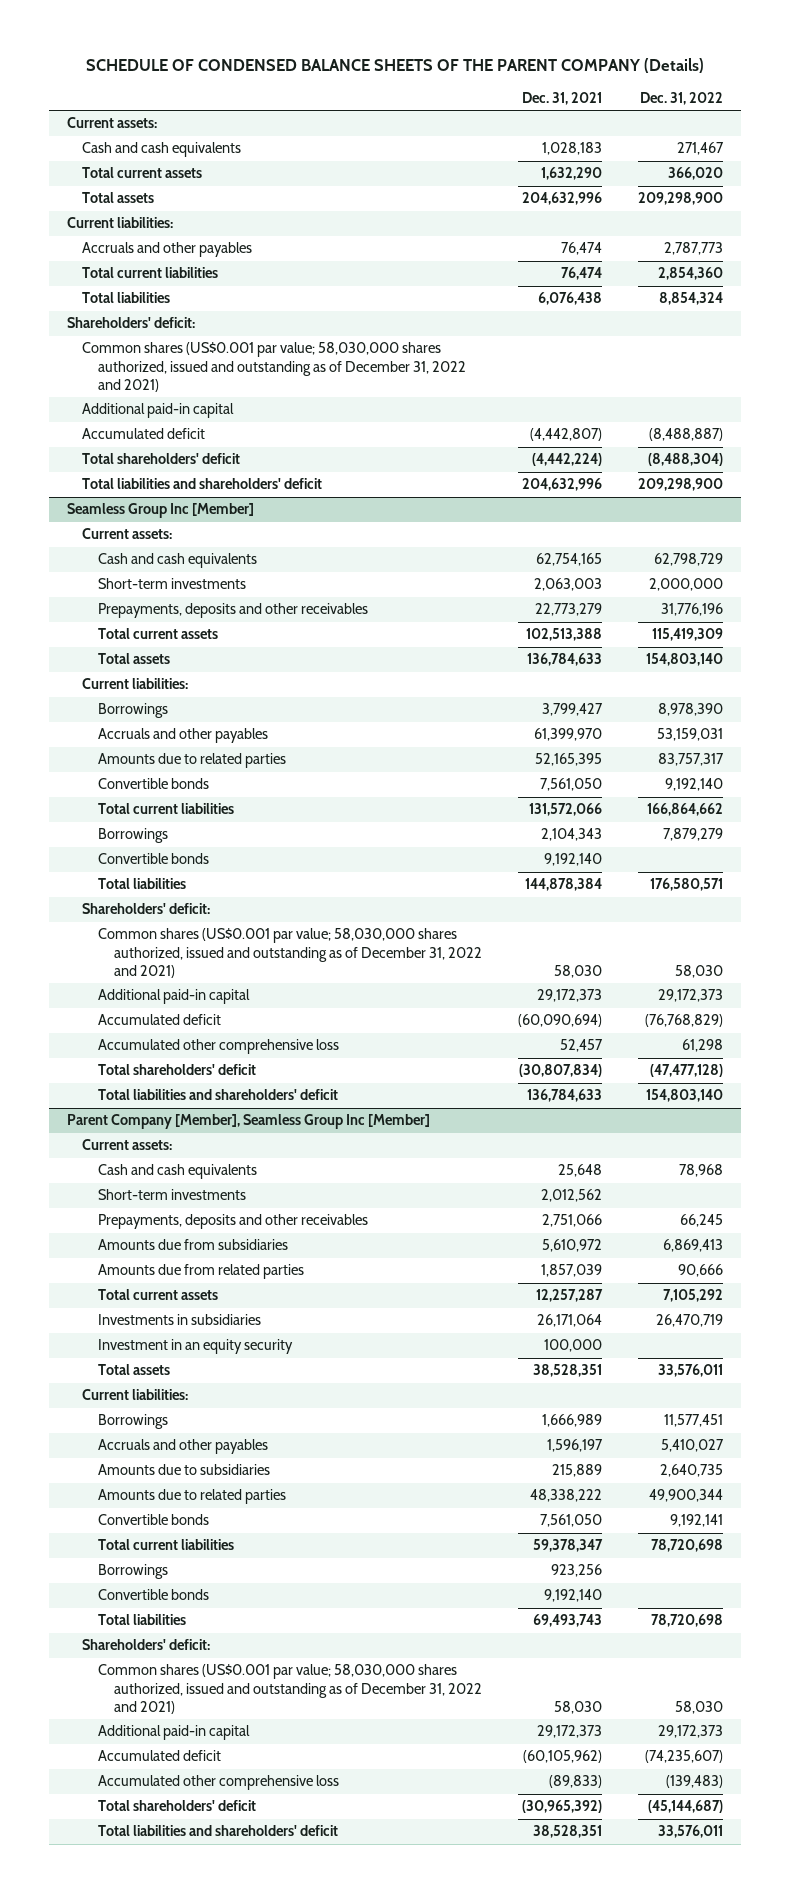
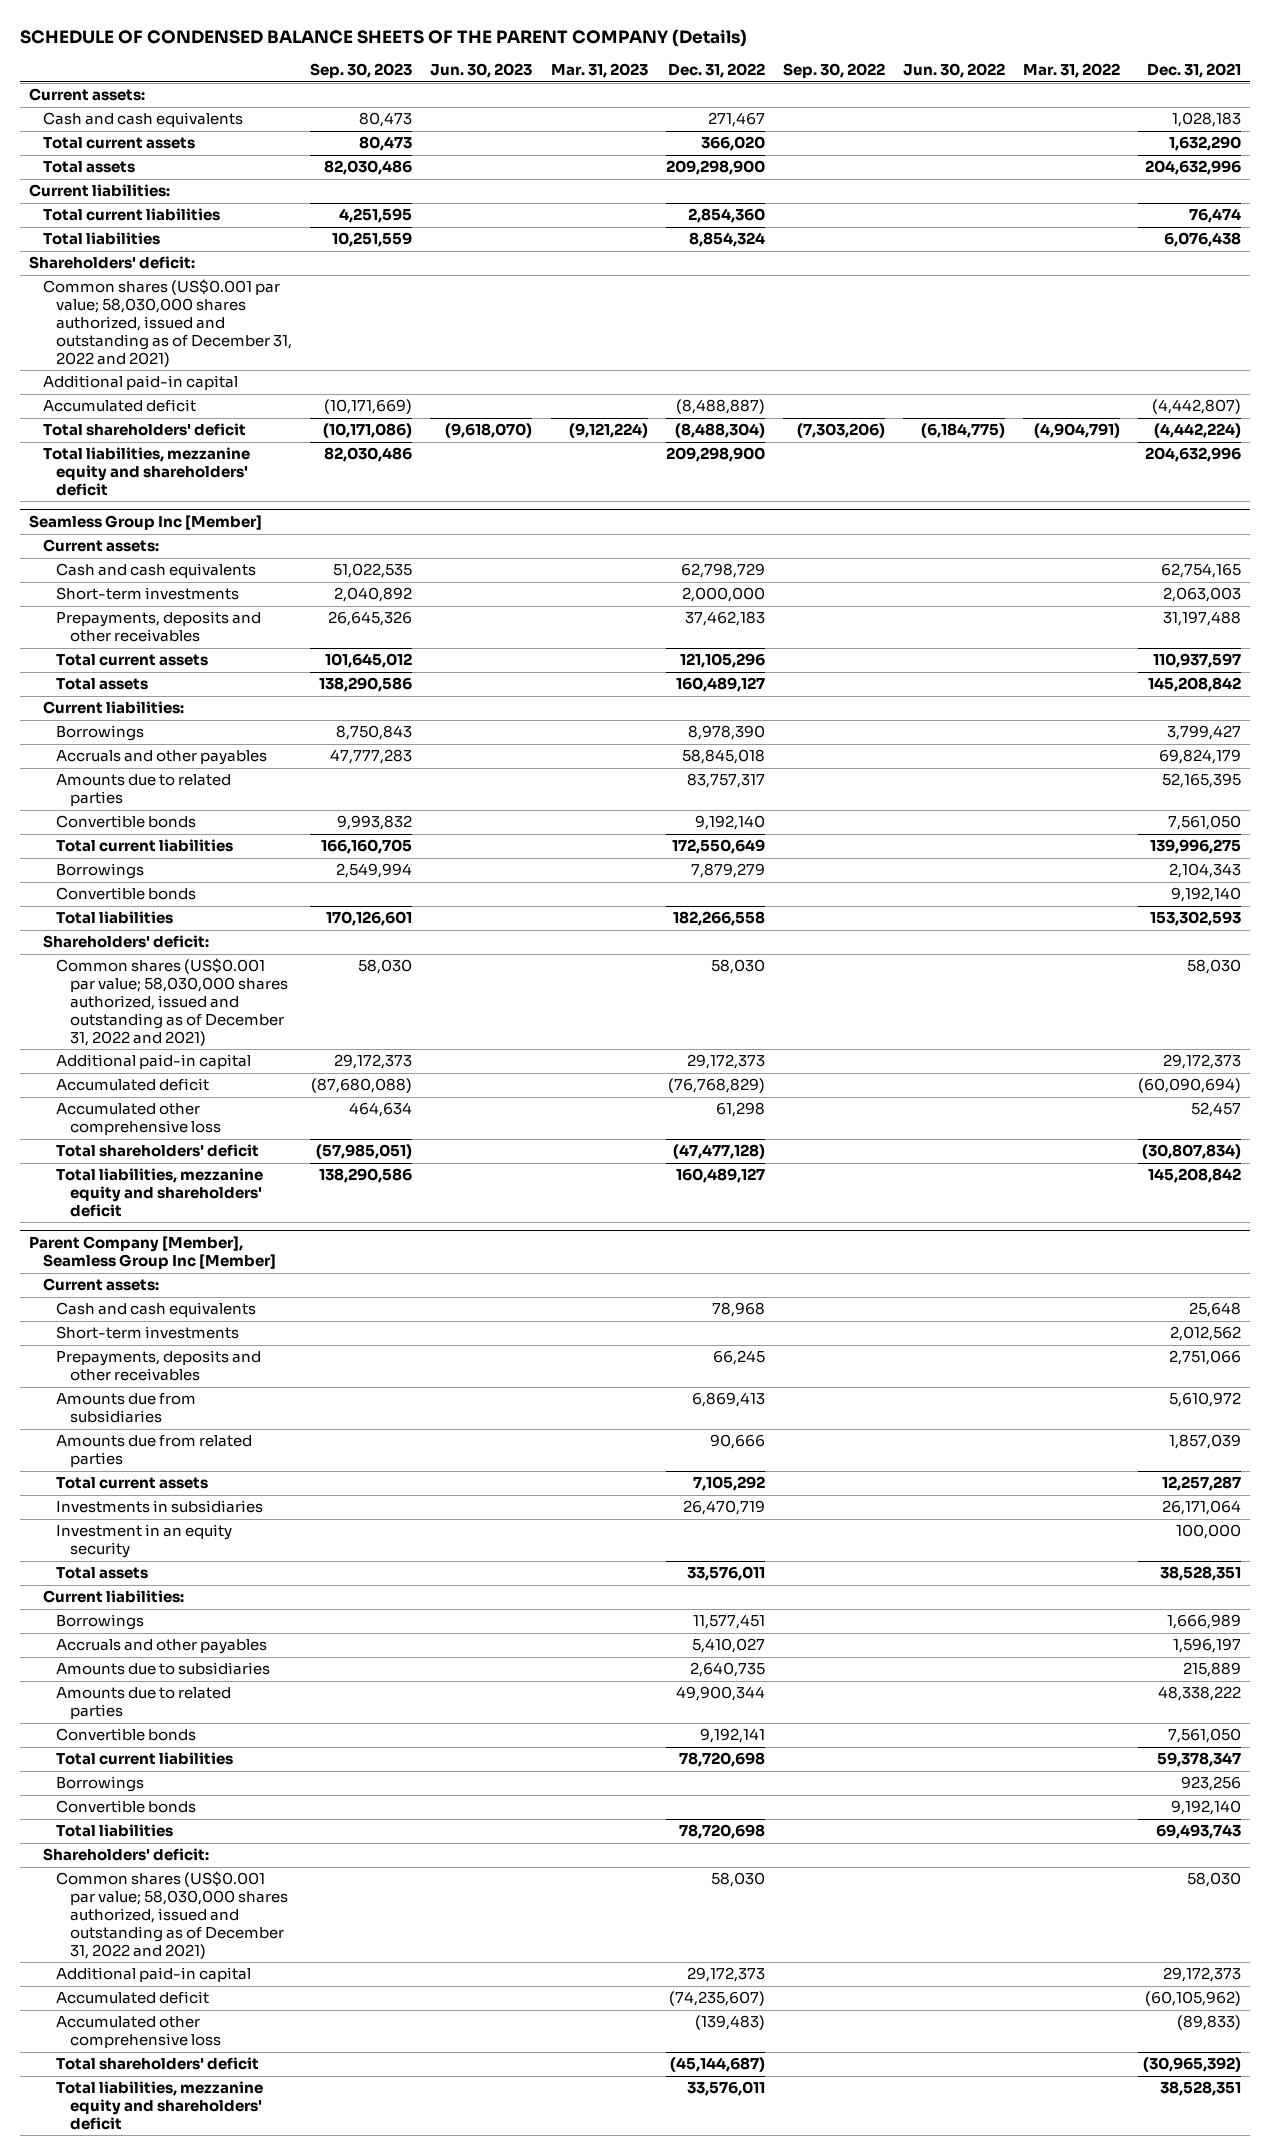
- | Dec. 31, 2021 | Dec. 31, 2022
+ | Sep. 30, 2023 | Jun. 30, 2023 | Mar. 31, 2023 | Dec. 31, 2022 | Sep. 30, 2022 | Jun. 30, 2022 | Mar. 31, 2022 | Dec. 31, 2021
- Accruals and other payables | 76,474 | 2,787,773
- Total liabilities and shareholders' deficit | 204,632,996 | 209,298,900
+ Total liabilities, mezzanine equity and shareholders' deficit | 82,030,486 | | | 209,298,900 | | | | 204,632,996
@ Seamless Group Inc [Member]
- Prepayments, deposits and other receivables | 22,773,279 | 31,776,196
- Total current assets | 102,513,388 | 115,419,309
- Total assets | 136,784,633 | 154,803,140
+ Prepayments, deposits and other receivables | 26,645,326 | | | 37,462,183 | | | | 31,197,488
+ Total current assets | 101,645,012 | | | 121,105,296 | | | | 110,937,597
+ Total assets | 138,290,586 | | | 160,489,127 | | | | 145,208,842
- Accruals and other payables | 61,399,970 | 53,159,031
+ Accruals and other payables | 47,777,283 | | | 58,845,018 | | | | 69,824,179
- Total current liabilities | 131,572,066 | 166,864,662
+ Total current liabilities | 166,160,705 | | | 172,550,649 | | | | 139,996,275
- Total liabilities | 144,878,384 | 176,580,571
+ Total liabilities | 170,126,601 | | | 182,266,558 | | | | 153,302,593
- Total liabilities and shareholders' deficit | 136,784,633 | 154,803,140
+ Total liabilities, mezzanine equity and shareholders' deficit | 138,290,586 | | | 160,489,127 | | | | 145,208,842
@ Parent Company [Member], Seamless Group Inc [Member]
- Total liabilities and shareholders' deficit | 38,528,351 | 33,576,011
+ Total liabilities, mezzanine equity and shareholders' deficit | | | | 33,576,011 | | | | 38,528,351

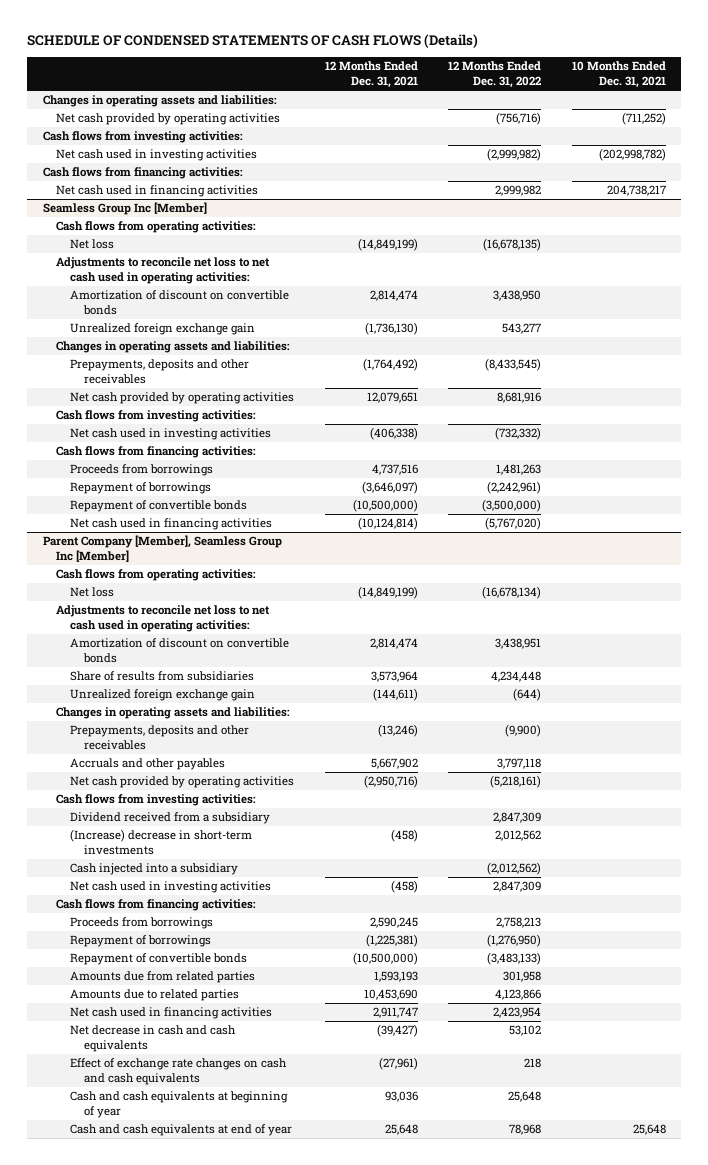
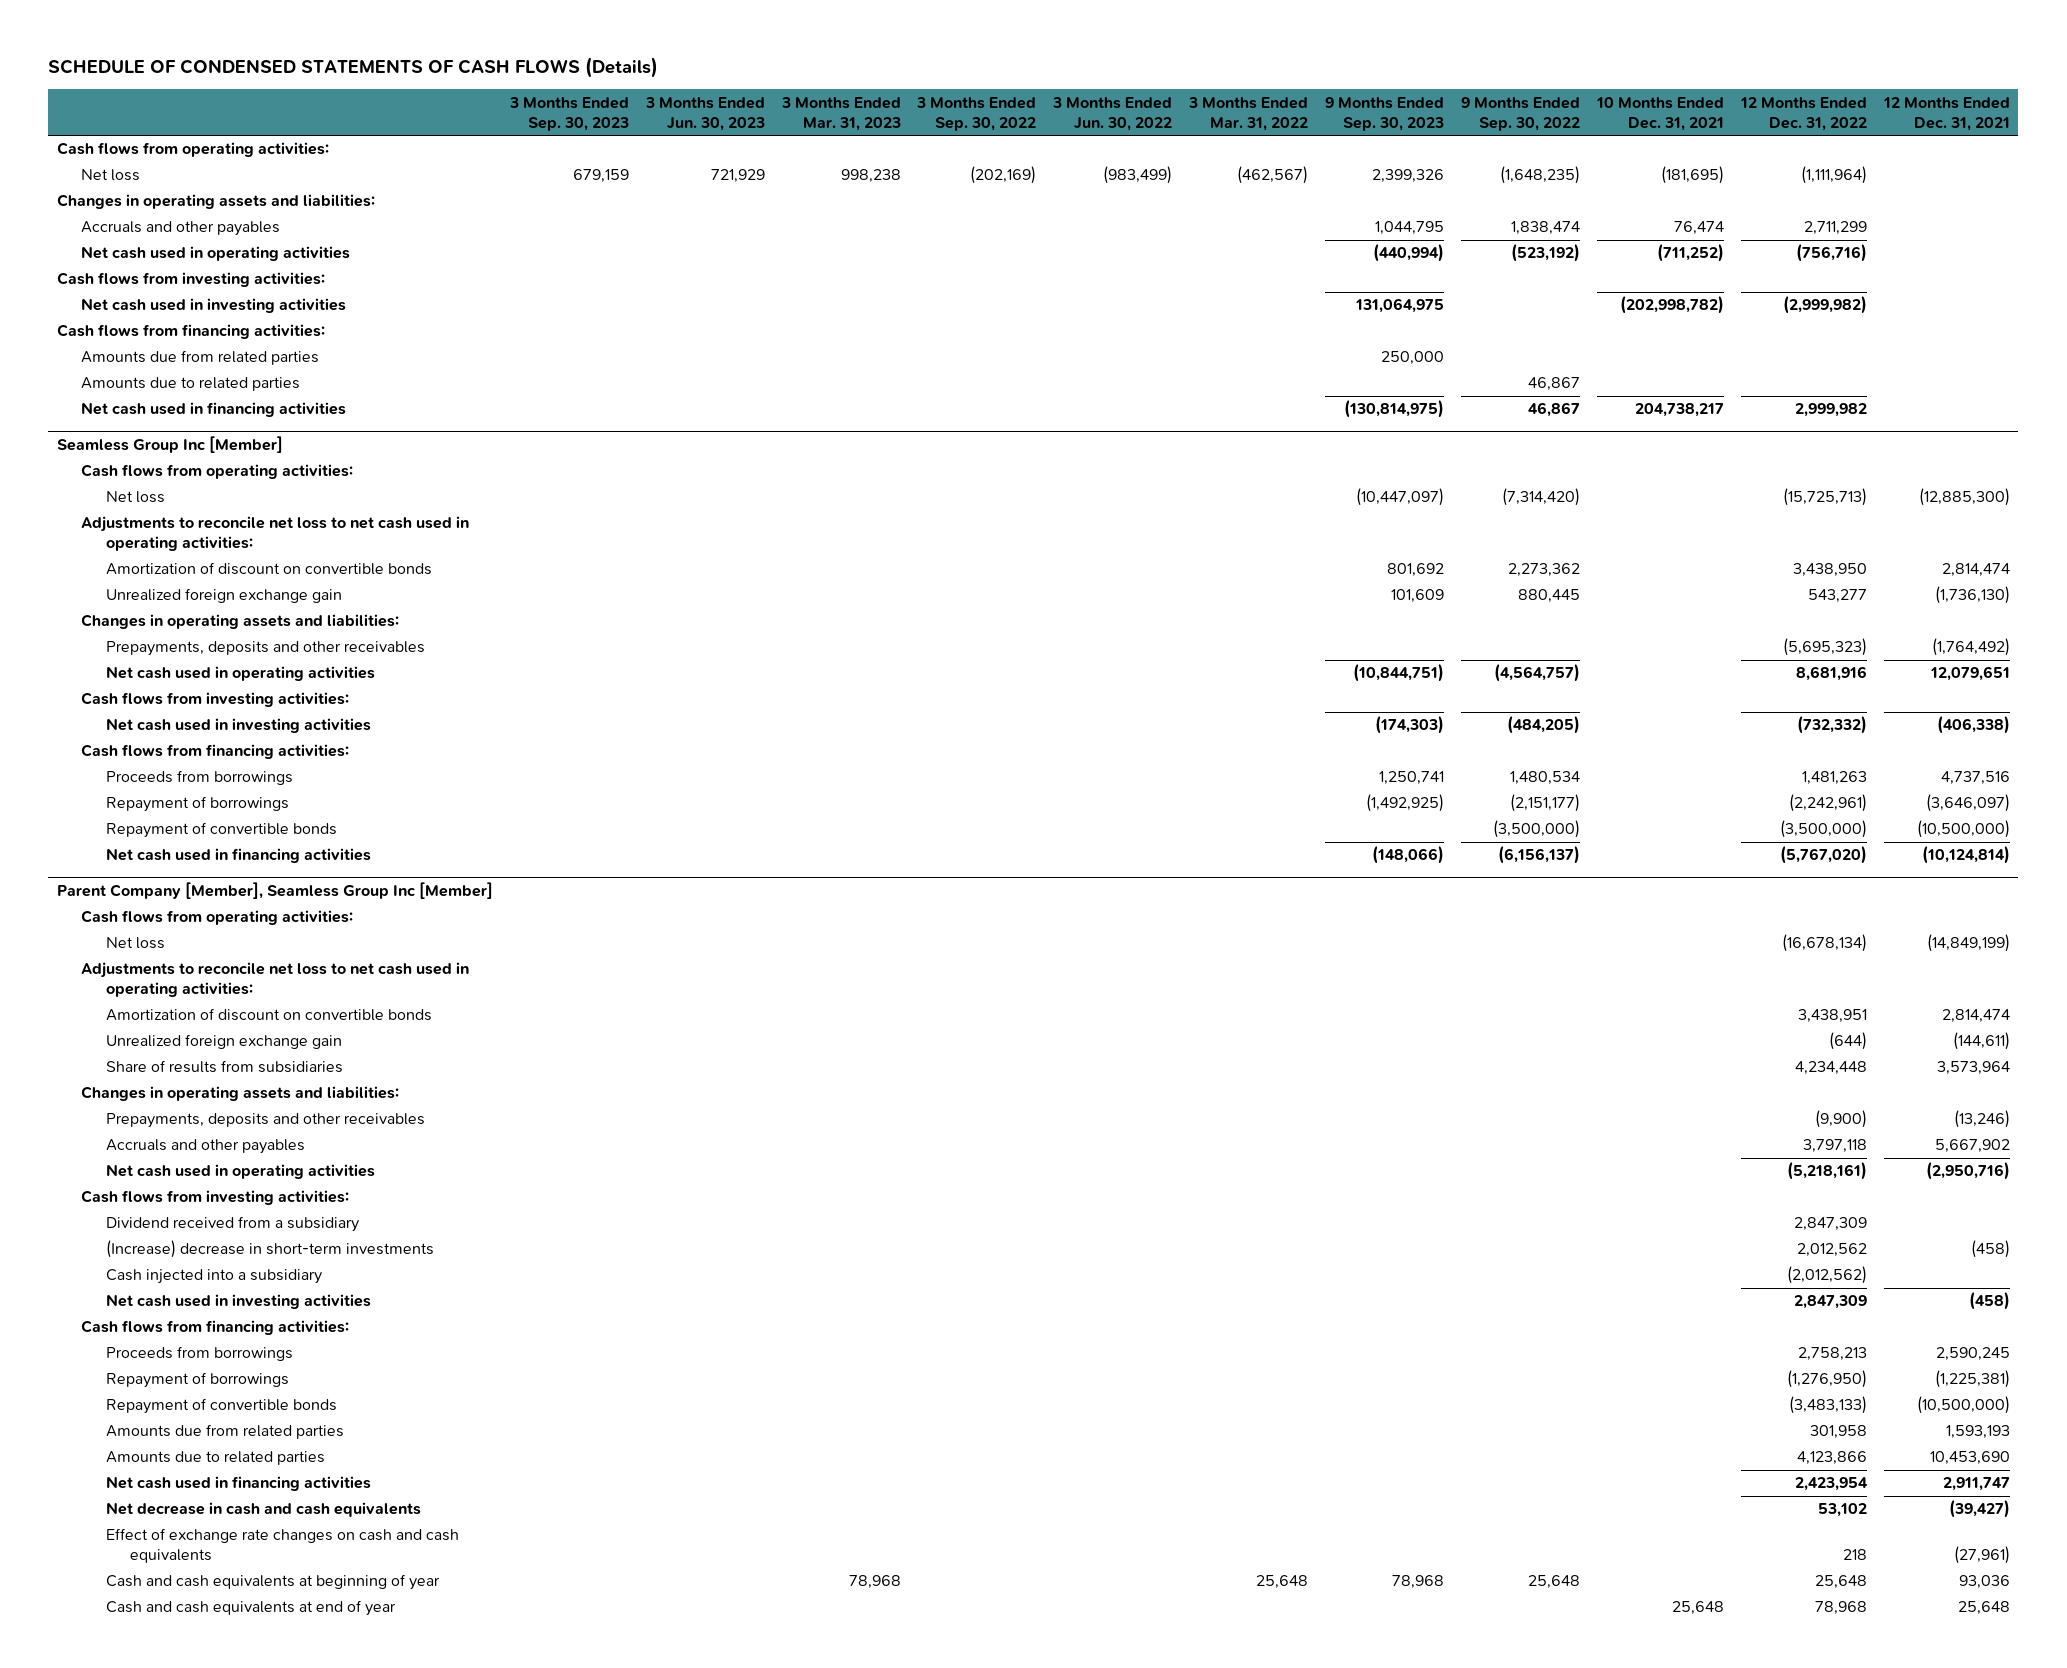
- | 12 Months Ended Dec. 31, 2021 | 12 Months Ended Dec. 31, 2022 | 10 Months Ended Dec. 31, 2021
+ | 3 Months Ended Sep. 30, 2023 | 3 Months Ended Jun. 30, 2023 | 3 Months Ended Mar. 31, 2023 | 3 Months Ended Sep. 30, 2022 | 3 Months Ended Jun. 30, 2022 | 3 Months Ended Mar. 31, 2022 | 9 Months Ended Sep. 30, 2023 | 9 Months Ended Sep. 30, 2022 | 10 Months Ended Dec. 31, 2021 | 12 Months Ended Dec. 31, 2022 | 12 Months Ended Dec. 31, 2021
+ Cash flows from operating activities:
+ Net loss | 679,159 | 721,929 | 998,238 | (202,169) | (983,499) | (462,567) | 2,399,326 | (1,648,235) | (181,695) | (1,111,964) |
- Net cash provided by operating activities | | (756,716) | (711,252)
+ Accruals and other payables | | | | | | | 1,044,795 | 1,838,474 | 76,474 | 2,711,299 |
+ Net cash used in operating activities | | | | | | | (440,994) | (523,192) | (711,252) | (756,716) |
+ Amounts due from related parties | | | | | | | 250,000 | | | |
+ Amounts due to related parties | | | | | | | | 46,867 | | |
@ Seamless Group Inc [Member]
- Net loss | (14,849,199) | (16,678,135) |
+ Net loss | | | | | | | (10,447,097) | (7,314,420) | | (15,725,713) | (12,885,300)
- Prepayments, deposits and other receivables | (1,764,492) | (8,433,545) |
- Net cash provided by operating activities | 12,079,651 | 8,681,916 |
+ Prepayments, deposits and other receivables | | | | | | | | | | (5,695,323) | (1,764,492)
+ Net cash used in operating activities | | | | | | | (10,844,751) | (4,564,757) | | 8,681,916 | 12,079,651
@ Parent Company [Member], Seamless Group Inc [Member]
moved down: Share of results from subsidiaries | | | | | | | | | | 4,234,448 | 3,573,964
- Net cash provided by operating activities | (2,950,716) | (5,218,161) |
+ Net cash used in operating activities | | | | | | | | | | (5,218,161) | (2,950,716)

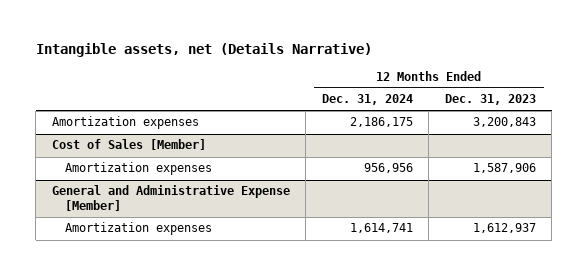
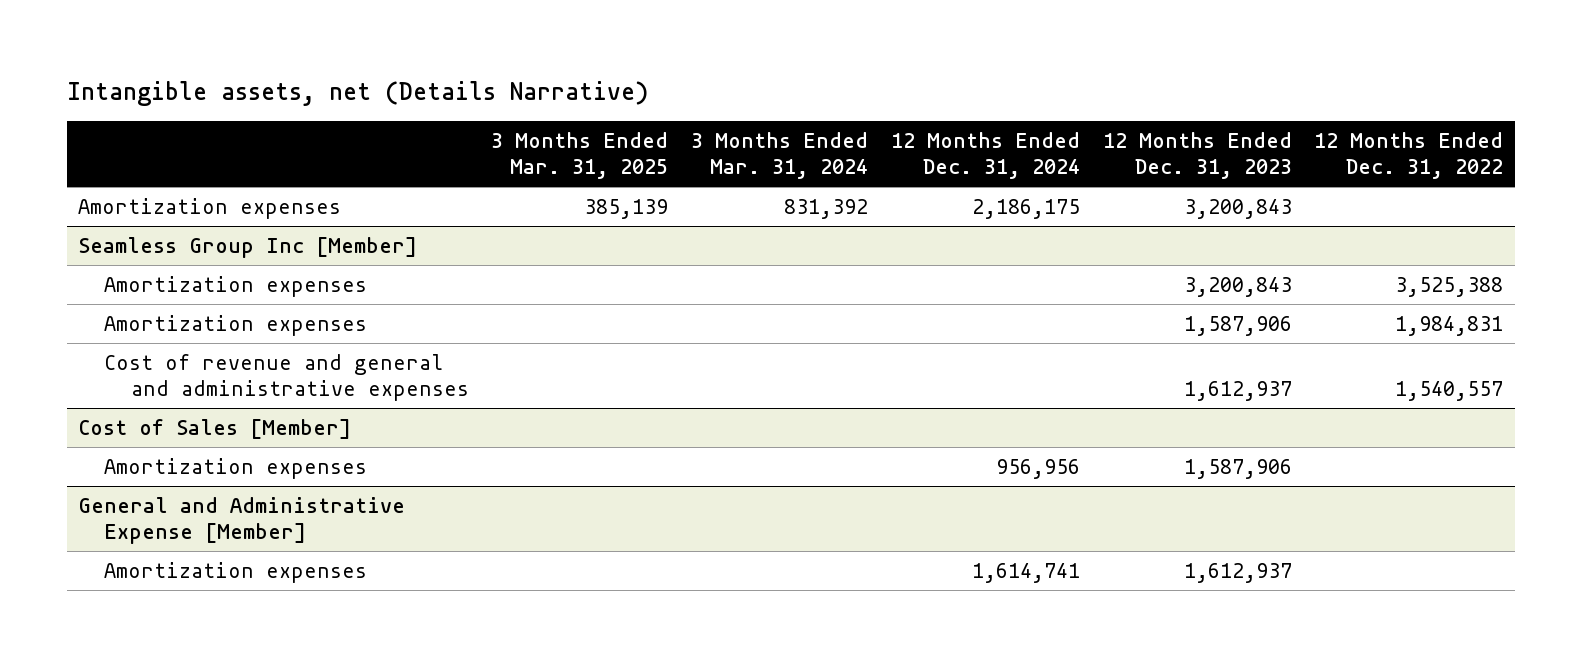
- | 12 Months Ended Dec. 31, 2024 | 12 Months Ended Dec. 31, 2023
+ | 3 Months Ended Mar. 31, 2025 | 3 Months Ended Mar. 31, 2024 | 12 Months Ended Dec. 31, 2024 | 12 Months Ended Dec. 31, 2023 | 12 Months Ended Dec. 31, 2022
+ Seamless Group Inc [Member]
+ Amortization expenses | | | | 3,200,843 | 3,525,388
+ Amortization expenses | | | | 1,587,906 | 1,984,831
+ Cost of revenue and general and administrative expenses | | | | 1,612,937 | 1,540,557

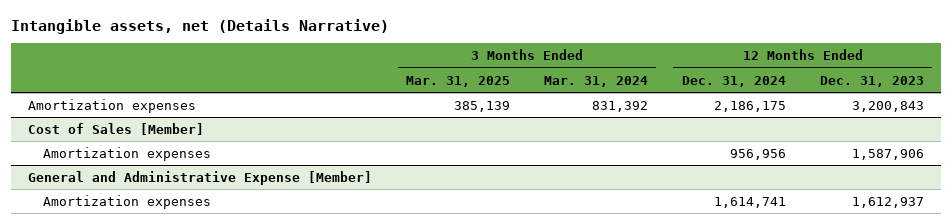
- | 3 Months Ended Mar. 31, 2025 | 3 Months Ended Mar. 31, 2024 | 12 Months Ended Dec. 31, 2024 | 12 Months Ended Dec. 31, 2023 | 12 Months Ended Dec. 31, 2022
+ | 3 Months Ended Mar. 31, 2025 | 3 Months Ended Mar. 31, 2024 | 12 Months Ended Dec. 31, 2024 | 12 Months Ended Dec. 31, 2023
- Seamless Group Inc [Member]
- Amortization expenses | | | | 3,200,843 | 3,525,388
- Amortization expenses | | | | 1,587,906 | 1,984,831
- Cost of revenue and general and administrative expenses | | | | 1,612,937 | 1,540,557

